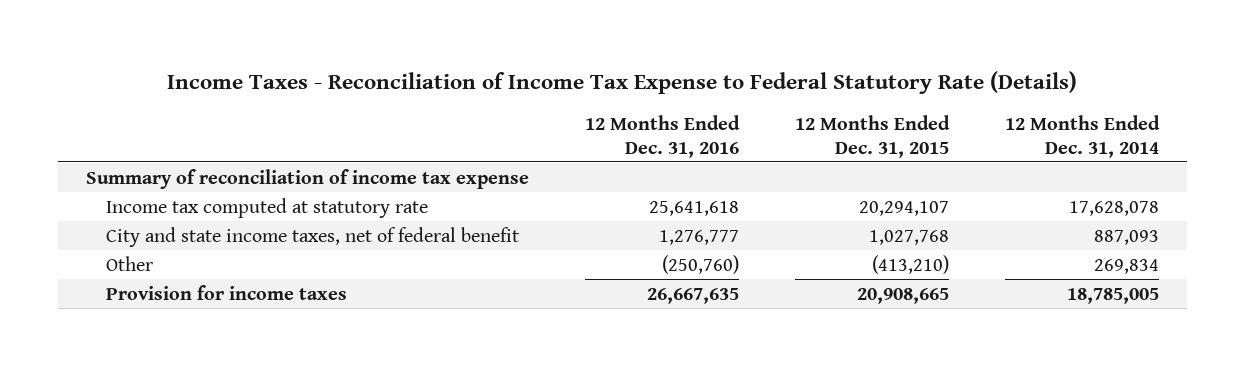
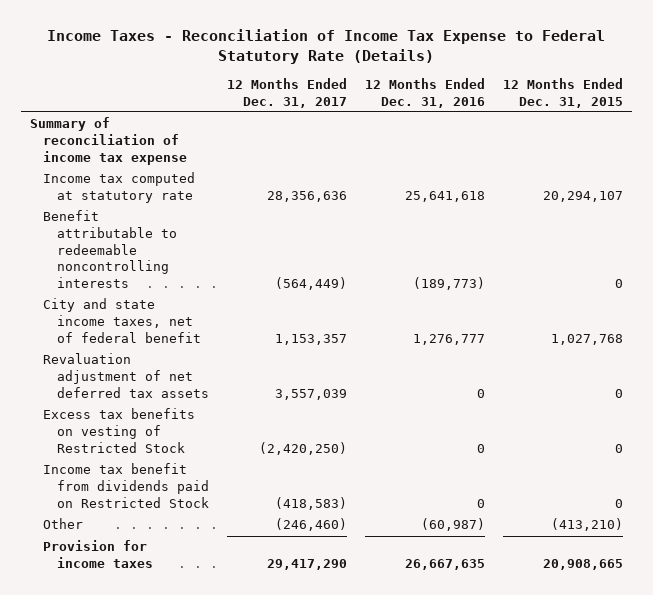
- | 12 Months Ended Dec. 31, 2016 | 12 Months Ended Dec. 31, 2015 | 12 Months Ended Dec. 31, 2014
+ | 12 Months Ended Dec. 31, 2017 | 12 Months Ended Dec. 31, 2016 | 12 Months Ended Dec. 31, 2015
+ Benefit attributable to redeemable noncontrolling interests | (564,449) | (189,773) | 0
- Other | (250,760) | (413,210) | 269,834
+ Revaluation adjustment of net deferred tax assets | 3,557,039 | 0 | 0
+ Excess tax benefits on vesting of Restricted Stock | (2,420,250) | 0 | 0
+ Income tax benefit from dividends paid on Restricted Stock | (418,583) | 0 | 0
+ Other | (246,460) | (60,987) | (413,210)

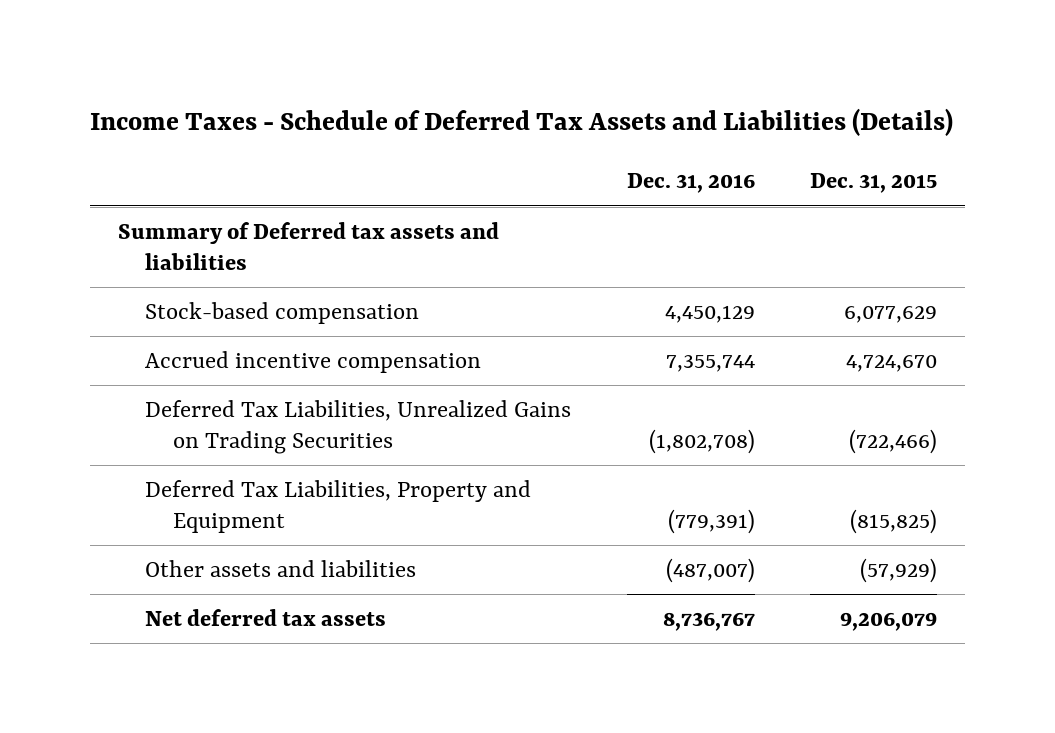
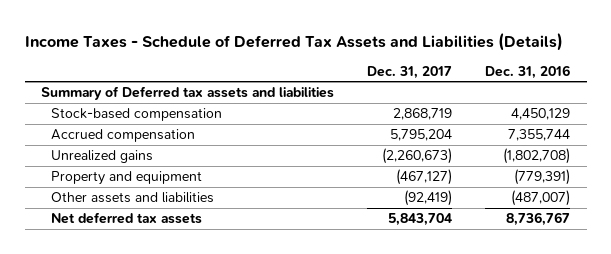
- | Dec. 31, 2016 | Dec. 31, 2015
+ | Dec. 31, 2017 | Dec. 31, 2016
- Accrued incentive compensation | 7,355,744 | 4,724,670
- Deferred Tax Liabilities, Unrealized Gains on Trading Securities | (1,802,708) | (722,466)
- Deferred Tax Liabilities, Property and Equipment | (779,391) | (815,825)
+ Accrued compensation | 5,795,204 | 7,355,744
+ Unrealized gains | (2,260,673) | (1,802,708)
+ Property and equipment | (467,127) | (779,391)

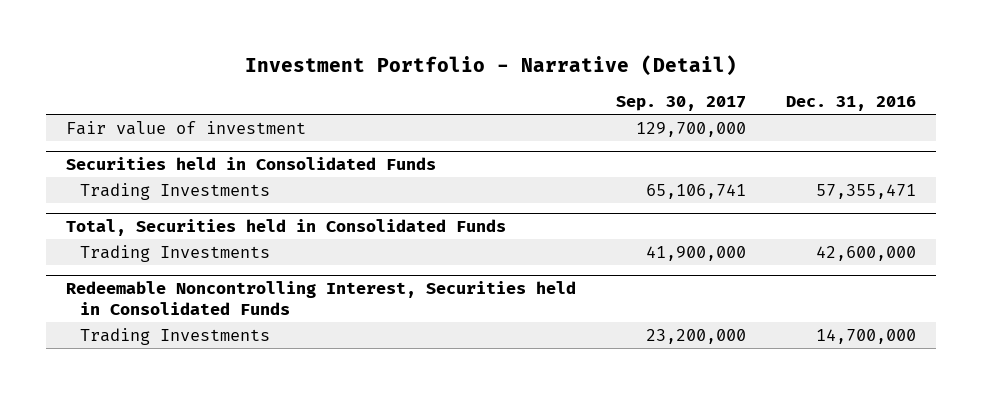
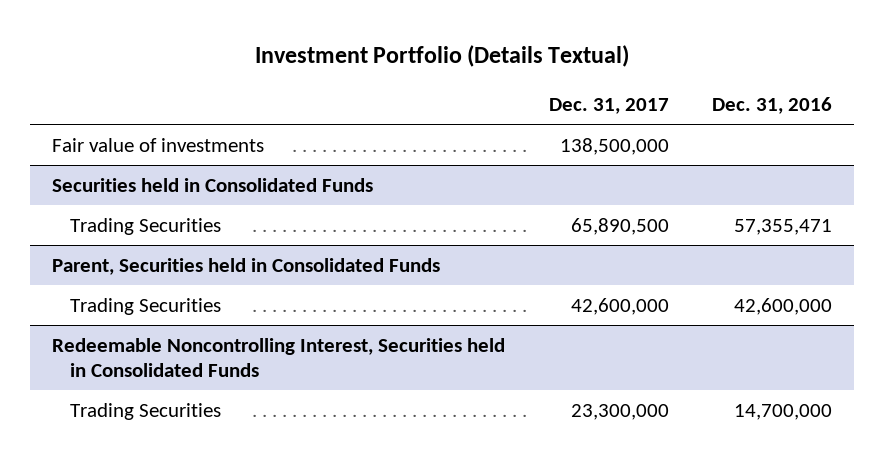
- Investment Portfolio - Narrative (Detail)
+ Investment Portfolio (Details Textual)
- | Sep. 30, 2017 | Dec. 31, 2016
+ | Dec. 31, 2017 | Dec. 31, 2016
- Fair value of investment | 129,700,000 |
+ Fair value of investments | 138,500,000 |
@ Securities held in Consolidated Funds
- Trading Investments | 65,106,741 | 57,355,471
- Total, Securities held in Consolidated Funds
- Trading Investments | 41,900,000 | 42,600,000
@ Securities held in Consolidated Funds
+ Trading Securities | 65,890,500 | 57,355,471
+ Parent, Securities held in Consolidated Funds
+ Trading Securities | 42,600,000 | 42,600,000
@ Redeemable Noncontrolling Interest, Securities held in Consolidated Funds
- Trading Investments | 23,200,000 | 14,700,000
+ Trading Securities | 23,300,000 | 14,700,000

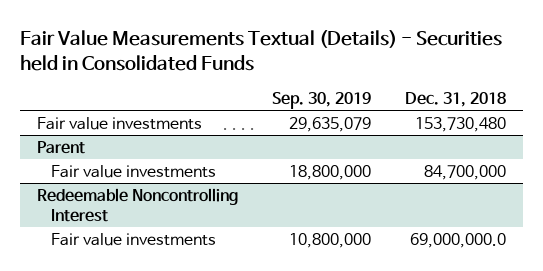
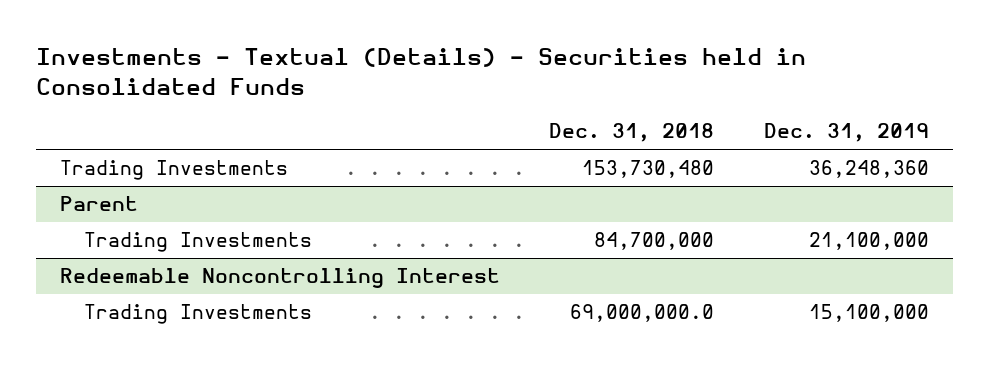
- Fair Value Measurements Textual (Details) - Securities held in Consolidated Funds
+ Investments - Textual (Details) - Securities held in Consolidated Funds
- | Sep. 30, 2019 | Dec. 31, 2018
+ | Dec. 31, 2018 | Dec. 31, 2019
- Fair value investments | 29,635,079 | 153,730,480
+ Trading Investments | 153,730,480 | 36,248,360
@ Parent
- Fair value investments | 18,800,000 | 84,700,000
+ Trading Investments | 84,700,000 | 21,100,000
@ Redeemable Noncontrolling Interest
- Fair value investments | 10,800,000 | 69,000,000.0
+ Trading Investments | 69,000,000.0 | 15,100,000

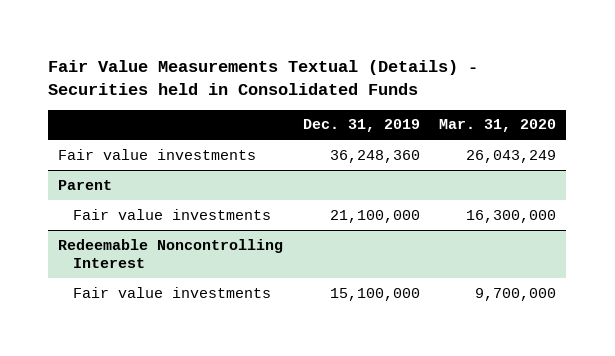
- Investments - Textual (Details) - Securities held in Consolidated Funds
+ Fair Value Measurements Textual (Details) - Securities held in Consolidated Funds
- | Dec. 31, 2018 | Dec. 31, 2019
+ | Dec. 31, 2019 | Mar. 31, 2020
- Trading Investments | 153,730,480 | 36,248,360
+ Fair value investments | 36,248,360 | 26,043,249
@ Parent
- Trading Investments | 84,700,000 | 21,100,000
+ Fair value investments | 21,100,000 | 16,300,000
@ Redeemable Noncontrolling Interest
- Trading Investments | 69,000,000.0 | 15,100,000
+ Fair value investments | 15,100,000 | 9,700,000

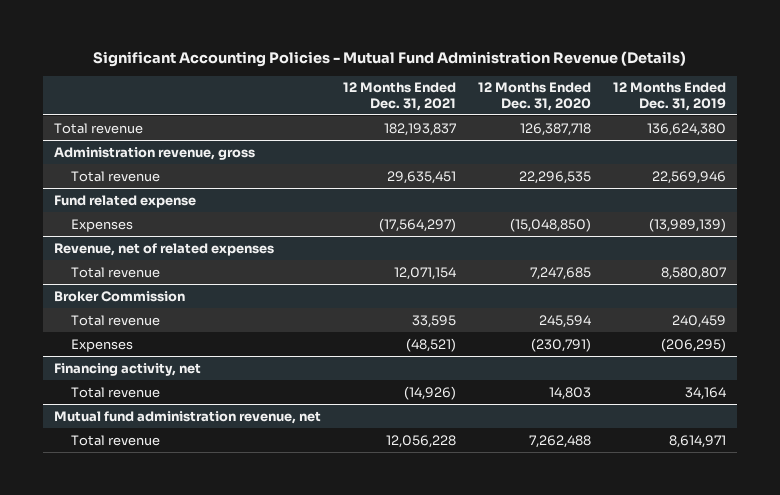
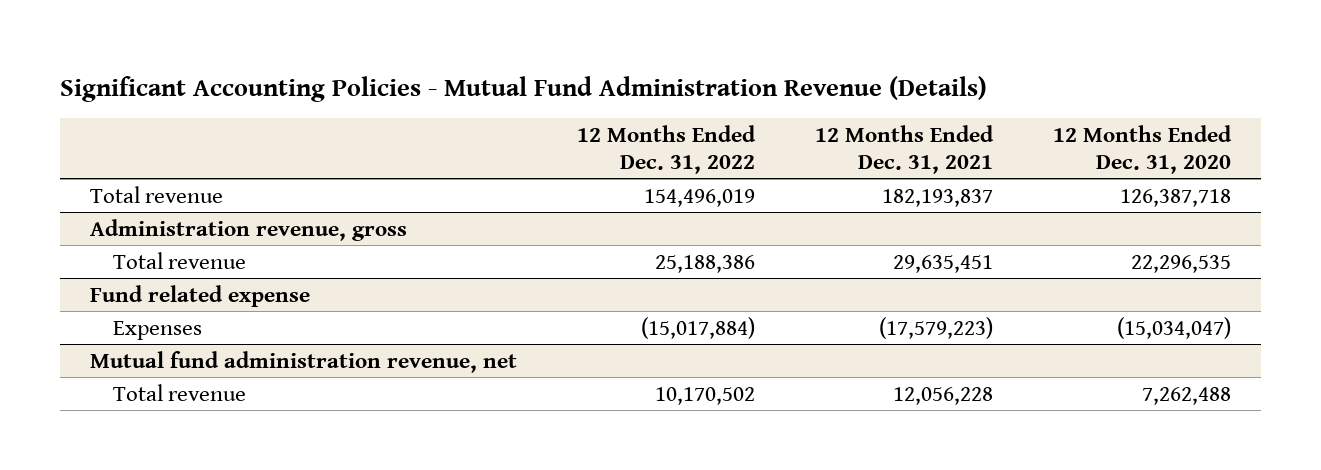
- | 12 Months Ended Dec. 31, 2021 | 12 Months Ended Dec. 31, 2020 | 12 Months Ended Dec. 31, 2019
+ | 12 Months Ended Dec. 31, 2022 | 12 Months Ended Dec. 31, 2021 | 12 Months Ended Dec. 31, 2020
@ Fund related expense
- Expenses | (17,564,297) | (15,048,850) | (13,989,139)
- Revenue, net of related expenses
- Total revenue | 12,071,154 | 7,247,685 | 8,580,807
- Broker Commission
- Total revenue | 33,595 | 245,594 | 240,459
- Expenses | (48,521) | (230,791) | (206,295)
- Financing activity, net
- Total revenue | (14,926) | 14,803 | 34,164
@ Fund related expense
+ Expenses | (15,017,884) | (17,579,223) | (15,034,047)

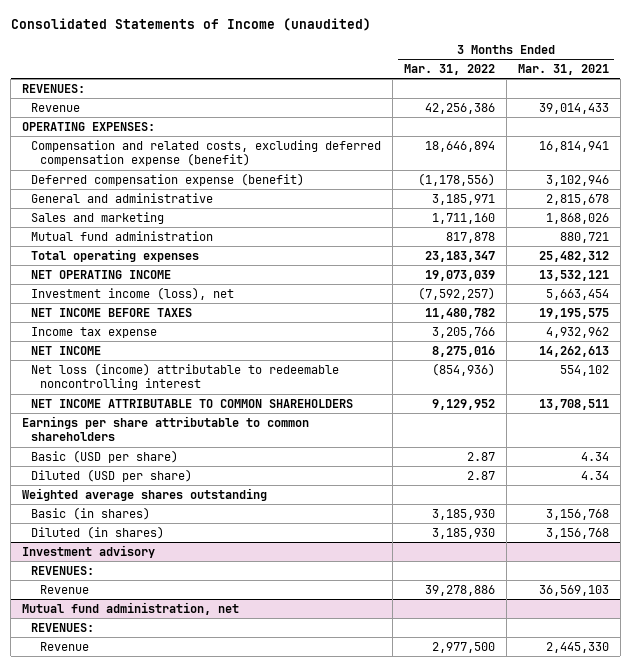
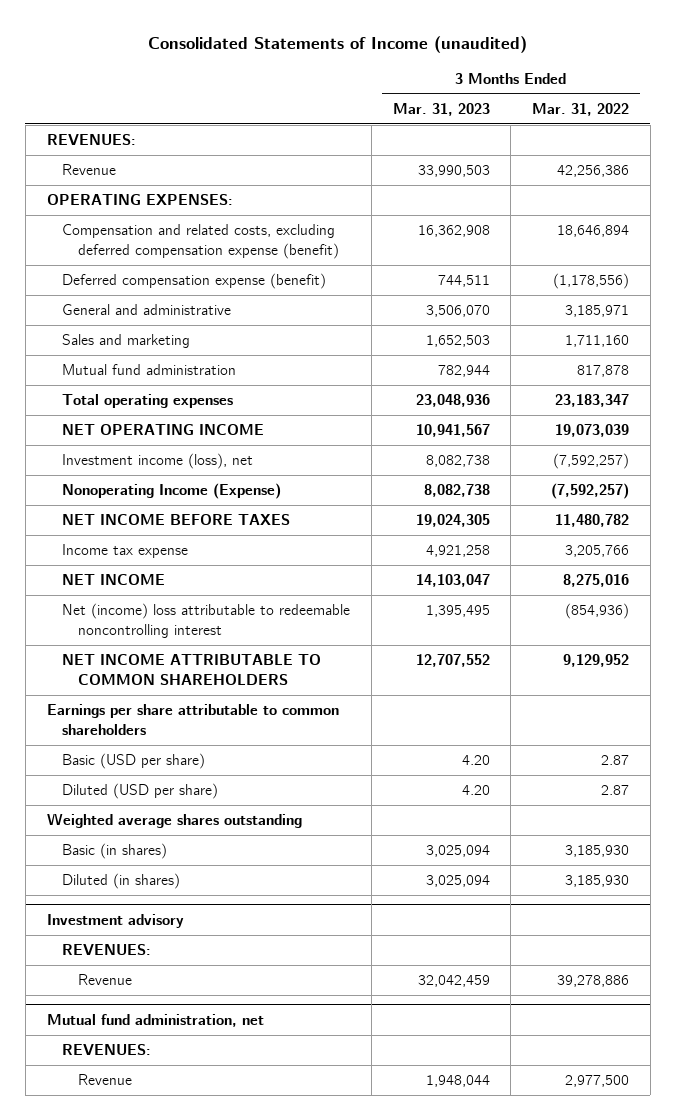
- | 3 Months Ended Mar. 31, 2022 | 3 Months Ended Mar. 31, 2021
+ | 3 Months Ended Mar. 31, 2023 | 3 Months Ended Mar. 31, 2022
+ Nonoperating Income (Expense) | 8,082,738 | (7,592,257)
- Net loss (income) attributable to redeemable noncontrolling interest | (854,936) | 554,102
+ Net (income) loss attributable to redeemable noncontrolling interest | 1,395,495 | (854,936)

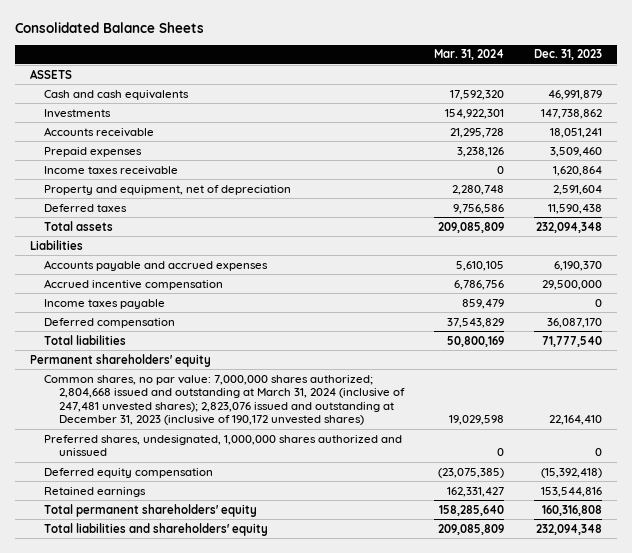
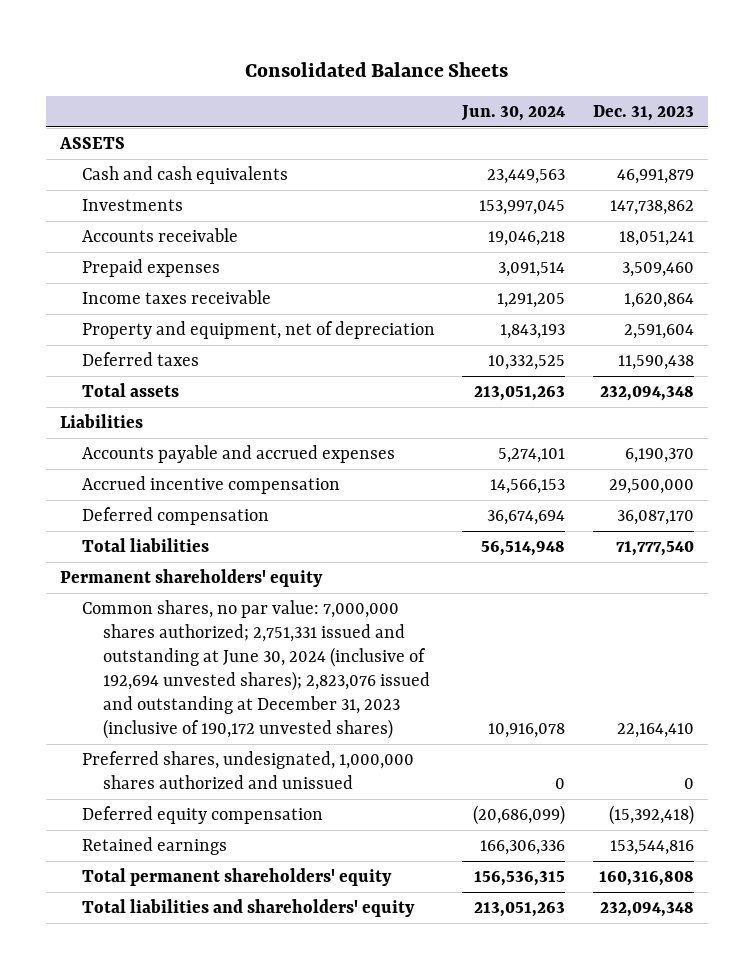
- | Mar. 31, 2024 | Dec. 31, 2023
+ | Jun. 30, 2024 | Dec. 31, 2023
- Income taxes payable | 859,479 | 0
- Common shares, no par value: 7,000,000 shares authorized; 2,804,668 issued and outstanding at March 31, 2024 (inclusive of 247,481 unvested shares); 2,823,076 issued and outstanding at December 31, 2023 (inclusive of 190,172 unvested shares) | 19,029,598 | 22,164,410
+ Common shares, no par value: 7,000,000 shares authorized; 2,751,331 issued and outstanding at June 30, 2024 (inclusive of 192,694 unvested shares); 2,823,076 issued and outstanding at December 31, 2023 (inclusive of 190,172 unvested shares) | 10,916,078 | 22,164,410

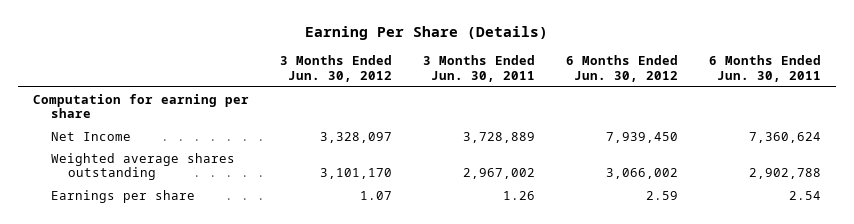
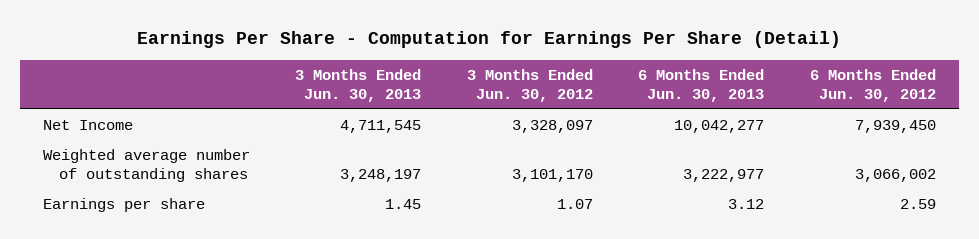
- Earning Per Share (Details)
+ Earnings Per Share - Computation for Earnings Per Share (Detail)
- | 3 Months Ended Jun. 30, 2012 | 3 Months Ended Jun. 30, 2011 | 6 Months Ended Jun. 30, 2012 | 6 Months Ended Jun. 30, 2011
+ | 3 Months Ended Jun. 30, 2013 | 3 Months Ended Jun. 30, 2012 | 6 Months Ended Jun. 30, 2013 | 6 Months Ended Jun. 30, 2012
- Computation for earning per share
- Weighted average shares outstanding | 3,101,170 | 2,967,002 | 3,066,002 | 2,902,788
+ Weighted average number of outstanding shares | 3,248,197 | 3,101,170 | 3,222,977 | 3,066,002

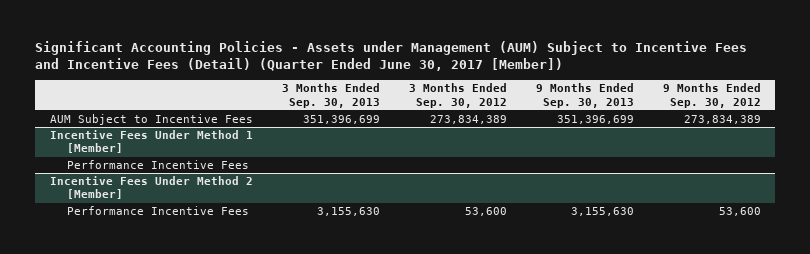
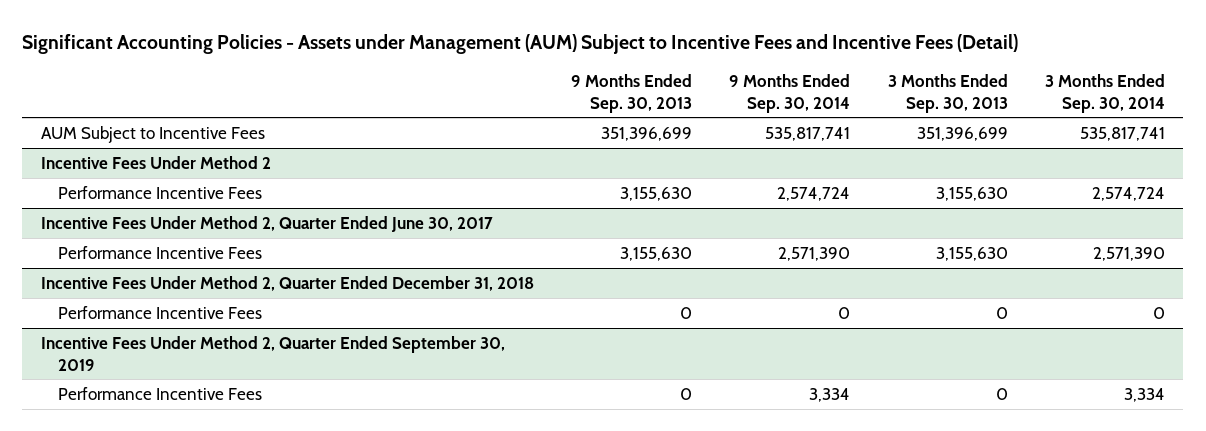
- Significant Accounting Policies - Assets under Management (AUM) Subject to Incentive Fees and Incentive Fees (Detail) (Quarter Ended June 30, 2017 [Member])
+ Significant Accounting Policies - Assets under Management (AUM) Subject to Incentive Fees and Incentive Fees (Detail)
- | 3 Months Ended Sep. 30, 2013 | 3 Months Ended Sep. 30, 2012 | 9 Months Ended Sep. 30, 2013 | 9 Months Ended Sep. 30, 2012
+ | 9 Months Ended Sep. 30, 2013 | 9 Months Ended Sep. 30, 2014 | 3 Months Ended Sep. 30, 2013 | 3 Months Ended Sep. 30, 2014
- Incentive Fees Under Method 1 [Member]
- Performance Incentive Fees
- Incentive Fees Under Method 2 [Member]
+ Incentive Fees Under Method 2
+ Incentive Fees Under Method 2, Quarter Ended June 30, 2017
+ Performance Incentive Fees | 3,155,630 | 2,571,390 | 3,155,630 | 2,571,390
+ Incentive Fees Under Method 2, Quarter Ended December 31, 2018
+ Performance Incentive Fees | 0 | 0 | 0 | 0
+ Incentive Fees Under Method 2, Quarter Ended September 30, 2019
+ Performance Incentive Fees | 0 | 3,334 | 0 | 3,334

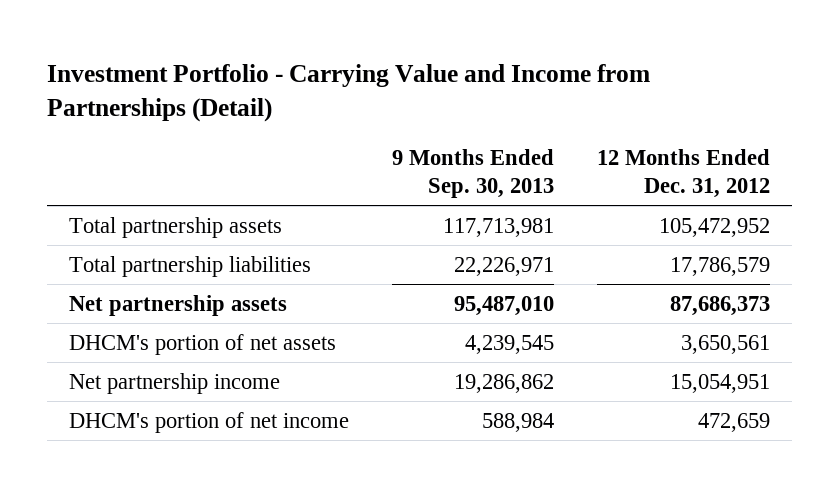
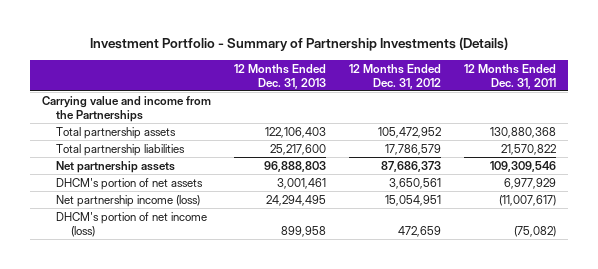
- Investment Portfolio - Carrying Value and Income from Partnerships (Detail)
+ Investment Portfolio - Summary of Partnership Investments (Details)
- | 9 Months Ended Sep. 30, 2013 | 12 Months Ended Dec. 31, 2012
+ | 12 Months Ended Dec. 31, 2013 | 12 Months Ended Dec. 31, 2012 | 12 Months Ended Dec. 31, 2011
+ Carrying value and income from the Partnerships
- Net partnership income | 19,286,862 | 15,054,951
- DHCM's portion of net income | 588,984 | 472,659
+ Net partnership income (loss) | 24,294,495 | 15,054,951 | (11,007,617)
+ DHCM's portion of net income (loss) | 899,958 | 472,659 | (75,082)

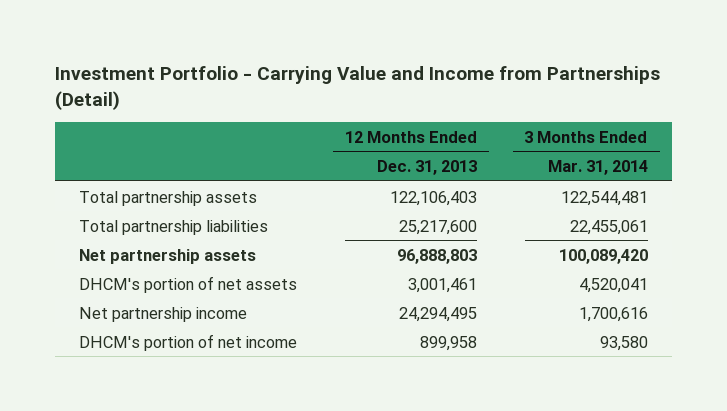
- Investment Portfolio - Summary of Partnership Investments (Details)
+ Investment Portfolio - Carrying Value and Income from Partnerships (Detail)
- | 12 Months Ended Dec. 31, 2013 | 12 Months Ended Dec. 31, 2012 | 12 Months Ended Dec. 31, 2011
+ | 12 Months Ended Dec. 31, 2013 | 3 Months Ended Mar. 31, 2014
- Carrying value and income from the Partnerships
- Net partnership income (loss) | 24,294,495 | 15,054,951 | (11,007,617)
- DHCM's portion of net income (loss) | 899,958 | 472,659 | (75,082)
+ Net partnership income | 24,294,495 | 1,700,616
+ DHCM's portion of net income | 899,958 | 93,580

